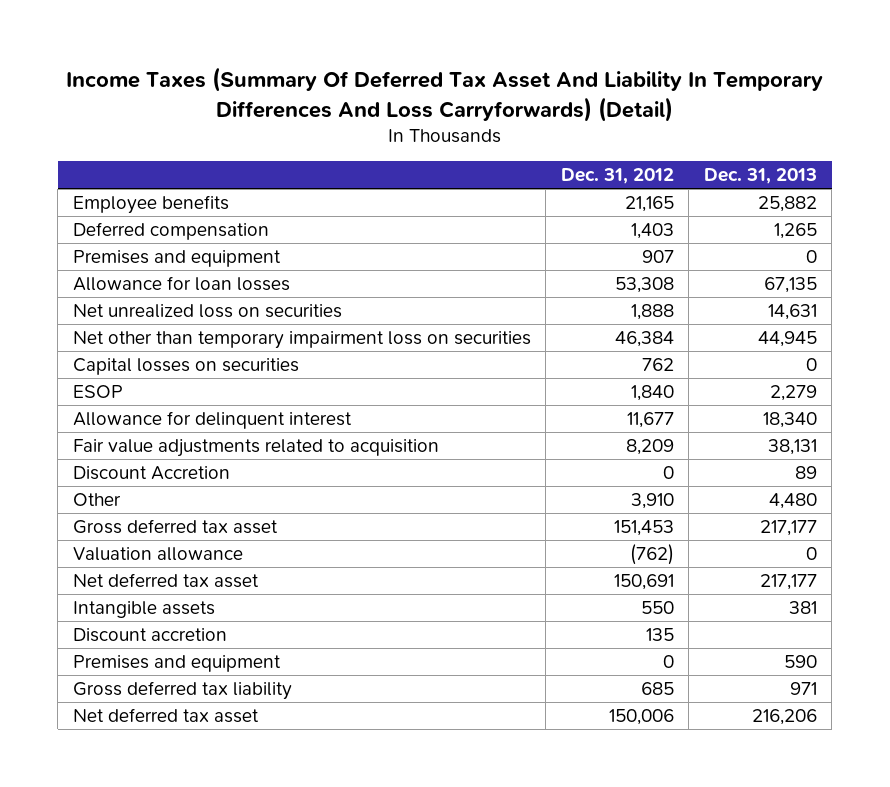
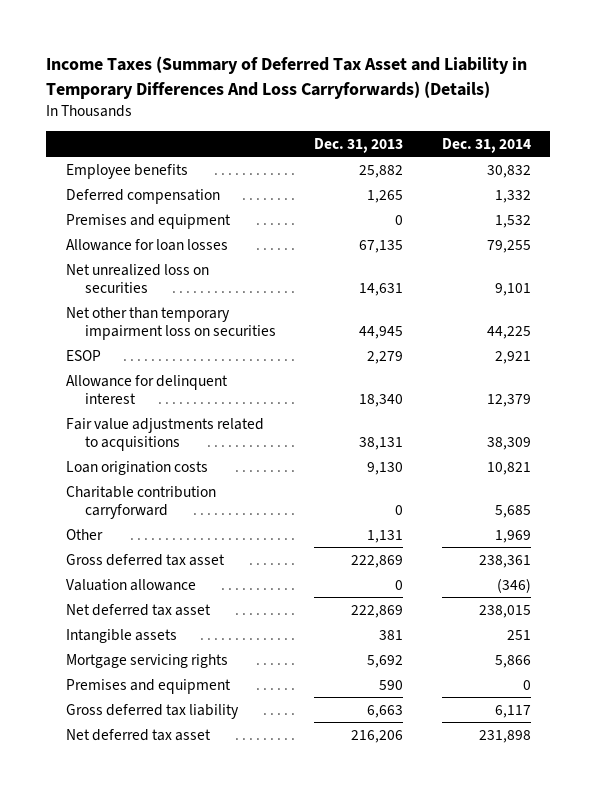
- Income Taxes (Summary Of Deferred Tax Asset And Liability In Temporary Differences And Loss Carryforwards) (Detail)
+ Income Taxes (Summary of Deferred Tax Asset and Liability in Temporary Differences And Loss Carryforwards) (Details)
- | Dec. 31, 2012 | Dec. 31, 2013
+ | Dec. 31, 2013 | Dec. 31, 2014
- Capital losses on securities | 762 | 0
- Fair value adjustments related to acquisition | 8,209 | 38,131
- Discount Accretion | 0 | 89
- Other | 3,910 | 4,480
- Gross deferred tax asset | 151,453 | 217,177
+ Fair value adjustments related to acquisitions | 38,131 | 38,309
+ Loan origination costs | 9,130 | 10,821
+ Charitable contribution carryforward | 0 | 5,685
+ Other | 1,131 | 1,969
+ Gross deferred tax asset | 222,869 | 238,361
- Net deferred tax asset | 150,691 | 217,177
+ Net deferred tax asset | 222,869 | 238,015
- Discount accretion | 135 |
+ Mortgage servicing rights | 5,692 | 5,866
- Gross deferred tax liability | 685 | 971
+ Gross deferred tax liability | 6,663 | 6,117

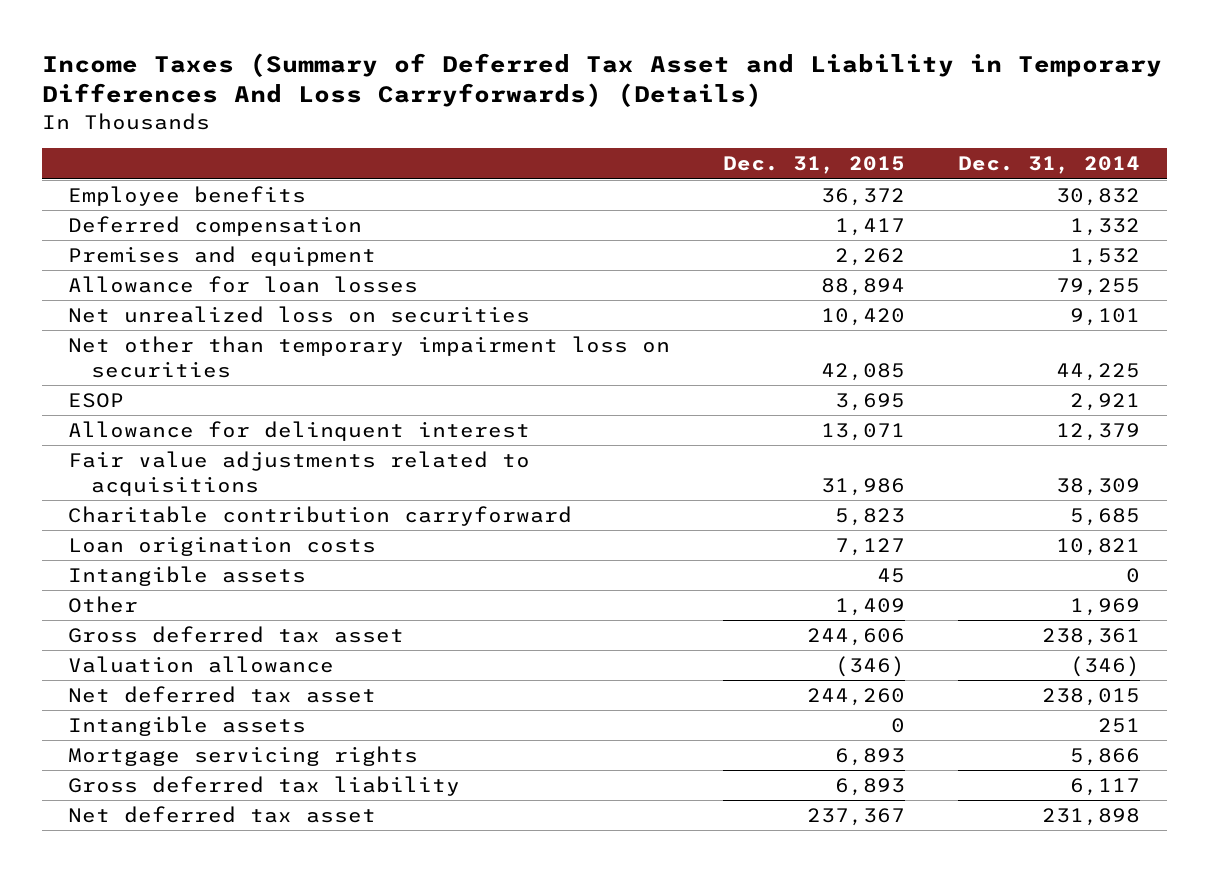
- | Dec. 31, 2013 | Dec. 31, 2014
+ | Dec. 31, 2015 | Dec. 31, 2014
moved down: Loan origination costs | 7,127 | 10,821
+ Intangible assets | 45 | 0
- Premises and equipment | 590 | 0

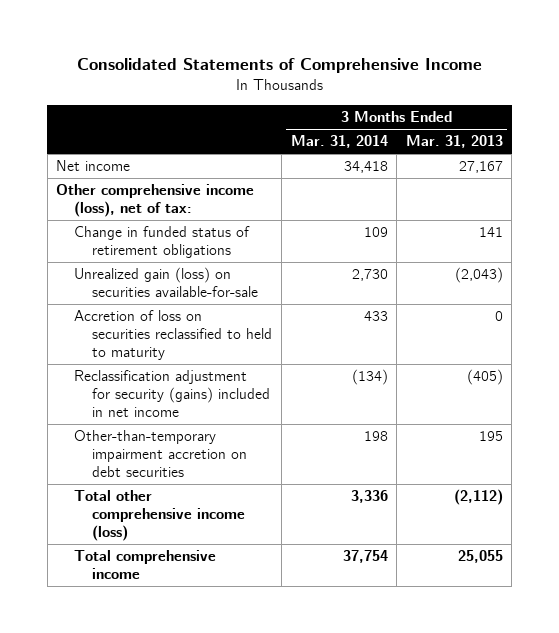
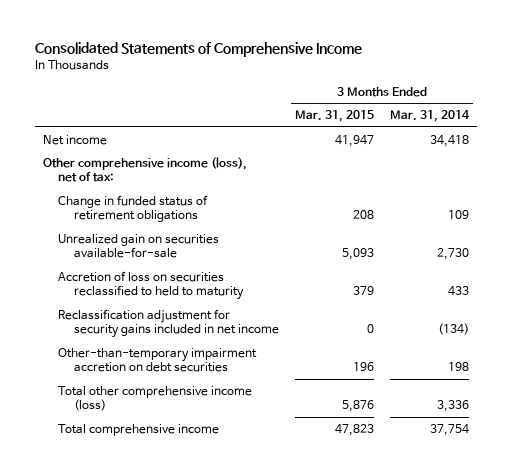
- | 3 Months Ended Mar. 31, 2014 | 3 Months Ended Mar. 31, 2013
+ | 3 Months Ended Mar. 31, 2015 | 3 Months Ended Mar. 31, 2014
- Unrealized gain (loss) on securities available-for-sale | 2,730 | (2,043)
+ Unrealized gain on securities available-for-sale | 5,093 | 2,730
- Reclassification adjustment for security (gains) included in net income | (134) | (405)
+ Reclassification adjustment for security gains included in net income | 0 | (134)

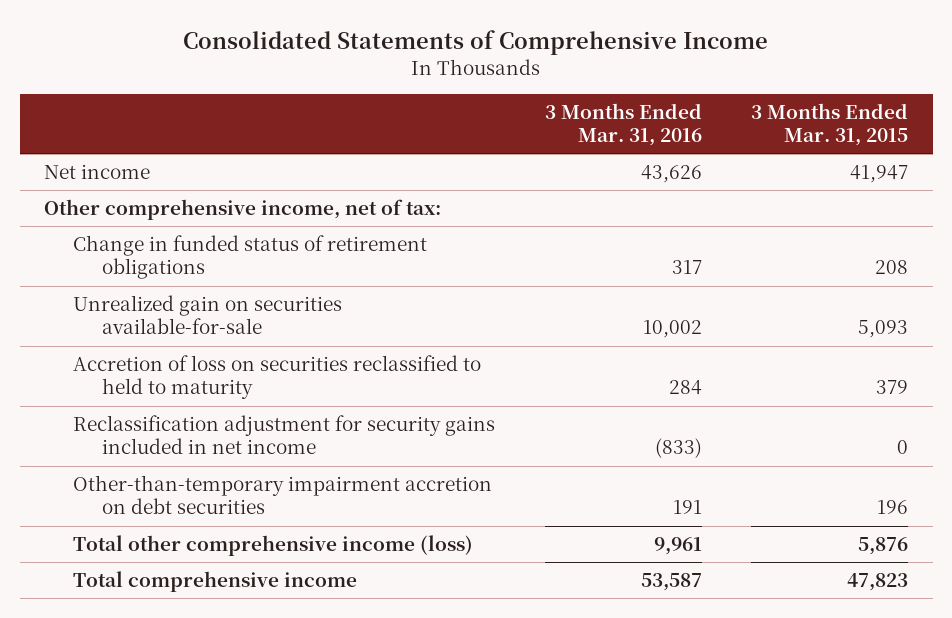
- | 3 Months Ended Mar. 31, 2015 | 3 Months Ended Mar. 31, 2014
+ | 3 Months Ended Mar. 31, 2016 | 3 Months Ended Mar. 31, 2015
- Other comprehensive income (loss), net of tax:
+ Other comprehensive income, net of tax:

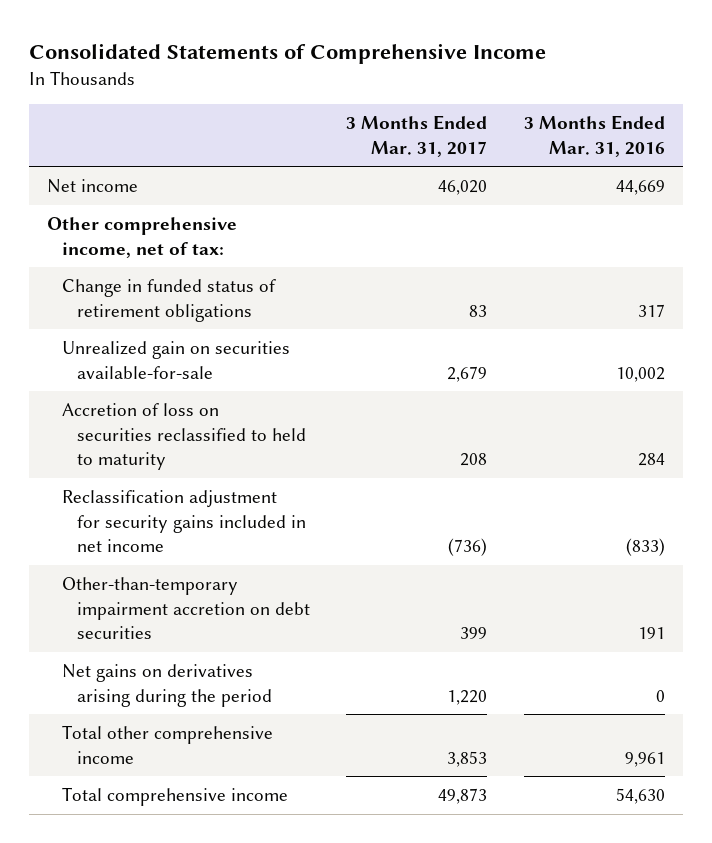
- | 3 Months Ended Mar. 31, 2016 | 3 Months Ended Mar. 31, 2015
+ | 3 Months Ended Mar. 31, 2017 | 3 Months Ended Mar. 31, 2016
- Net income | 43,626 | 41,947
+ Net income | 46,020 | 44,669
- Total other comprehensive income (loss) | 9,961 | 5,876
- Total comprehensive income | 53,587 | 47,823
+ Net gains on derivatives arising during the period | 1,220 | 0
+ Total other comprehensive income | 3,853 | 9,961
+ Total comprehensive income | 49,873 | 54,630

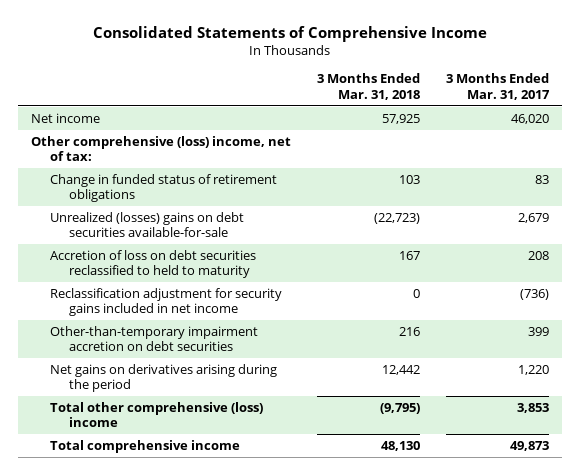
- | 3 Months Ended Mar. 31, 2017 | 3 Months Ended Mar. 31, 2016
+ | 3 Months Ended Mar. 31, 2018 | 3 Months Ended Mar. 31, 2017
- Other comprehensive income, net of tax:
+ Other comprehensive (loss) income, net of tax:
- Unrealized gain on securities available-for-sale | 2,679 | 10,002
- Accretion of loss on securities reclassified to held to maturity | 208 | 284
+ Unrealized (losses) gains on debt securities available-for-sale | (22,723) | 2,679
+ Accretion of loss on debt securities reclassified to held to maturity | 167 | 208
- Total other comprehensive income | 3,853 | 9,961
+ Total other comprehensive (loss) income | (9,795) | 3,853

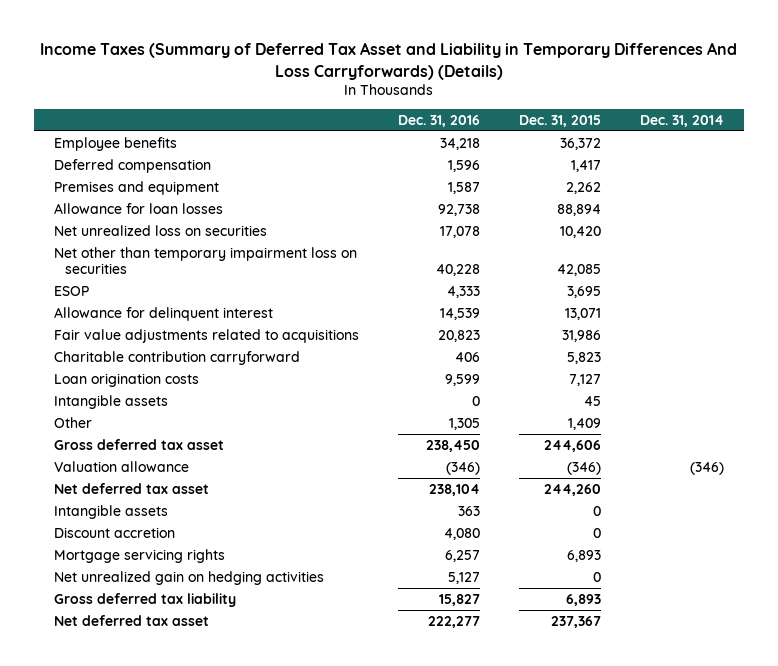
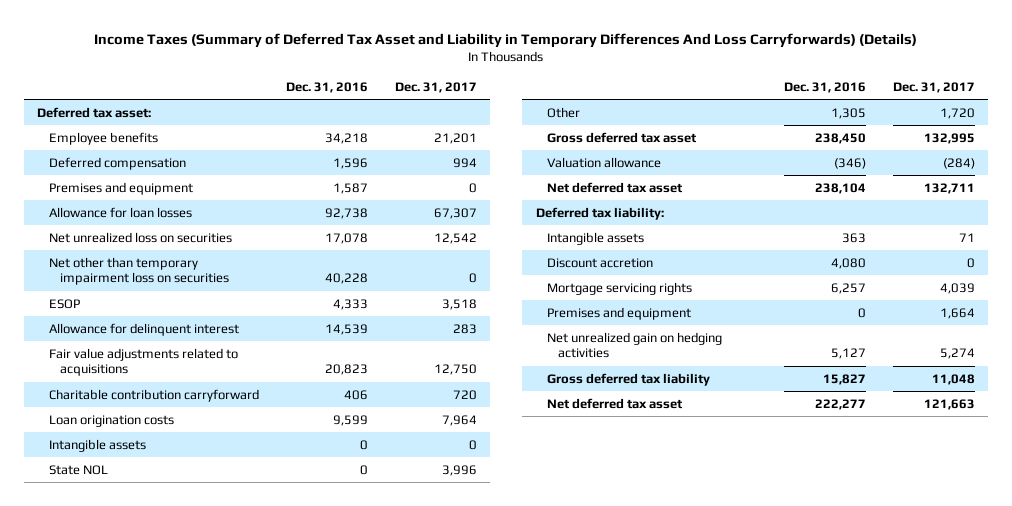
- | Dec. 31, 2016 | Dec. 31, 2015 | Dec. 31, 2014
+ | Dec. 31, 2016 | Dec. 31, 2017
+ Deferred tax asset:
+ State NOL | 0 | 3,996
+ Deferred tax liability:
+ Premises and equipment | 0 | 1,664

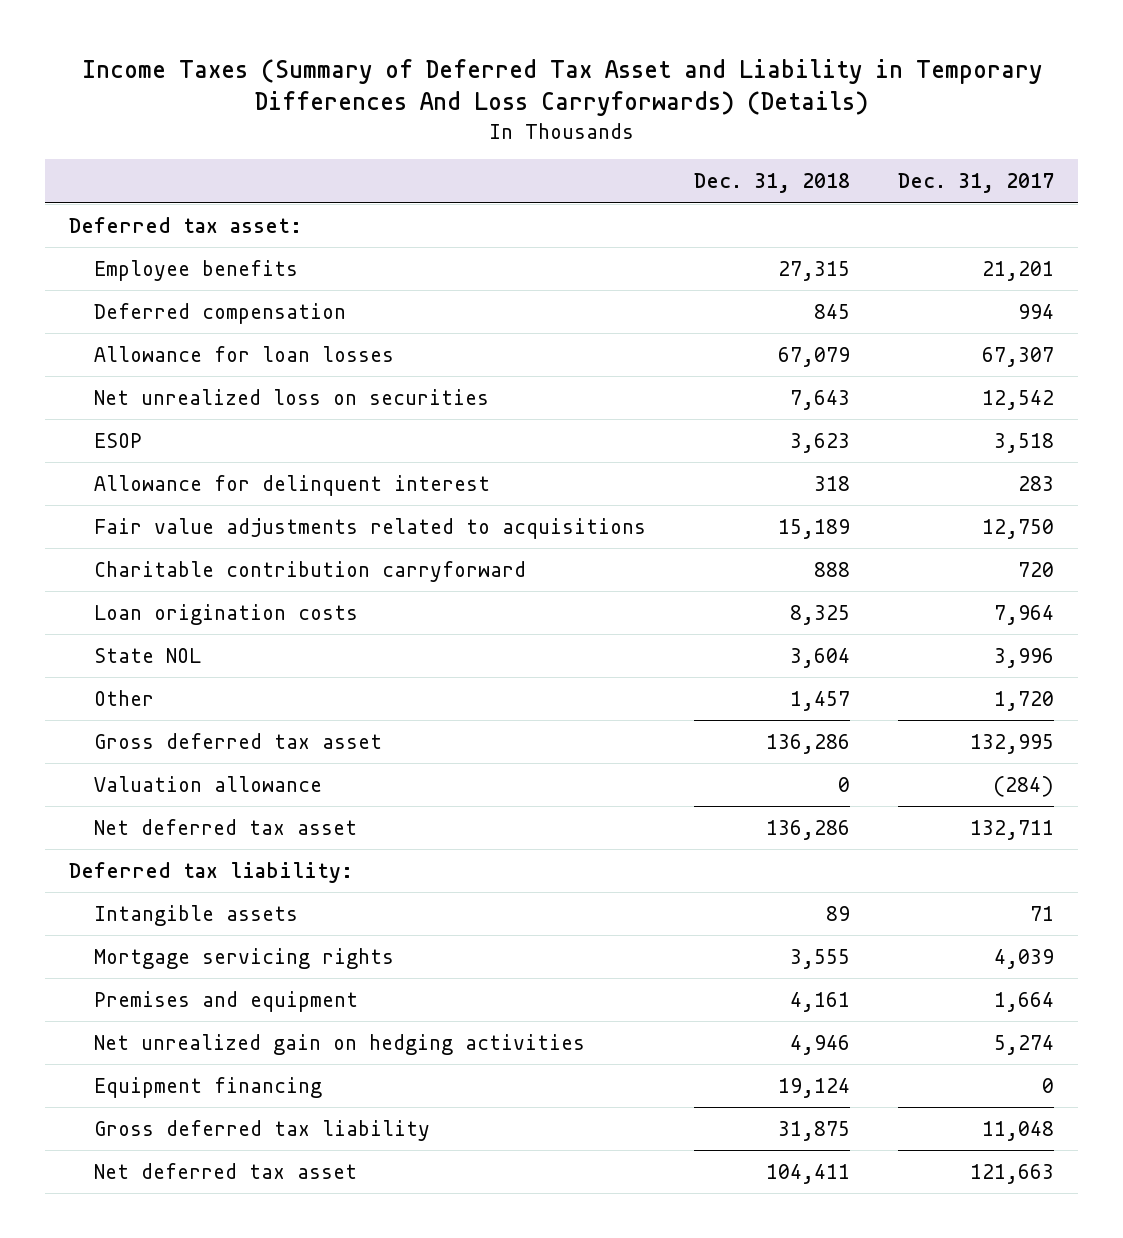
- | Dec. 31, 2016 | Dec. 31, 2017
+ | Dec. 31, 2018 | Dec. 31, 2017
- Premises and equipment | 1,587 | 0
- Net other than temporary impairment loss on securities | 40,228 | 0
- Intangible assets | 0 | 0
- Discount accretion | 4,080 | 0
+ Equipment financing | 19,124 | 0

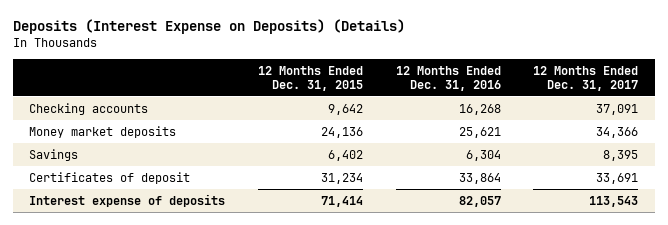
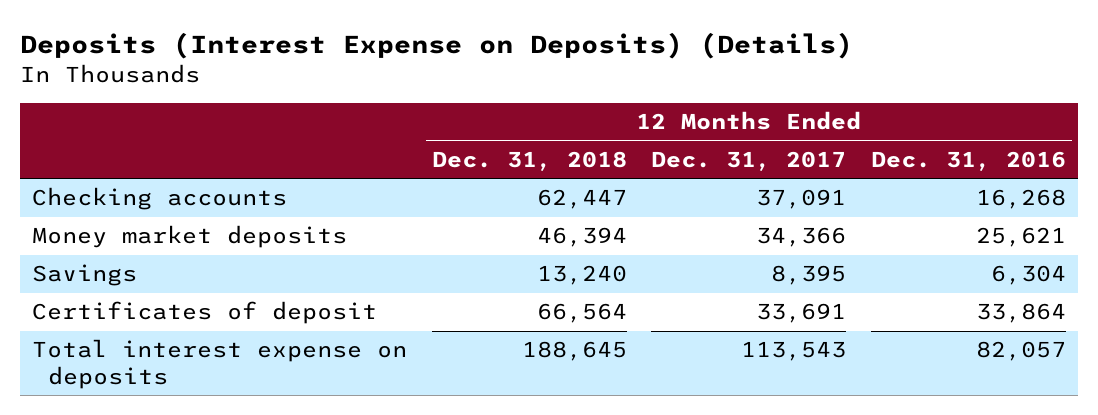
- | 12 Months Ended Dec. 31, 2015 | 12 Months Ended Dec. 31, 2016 | 12 Months Ended Dec. 31, 2017
+ | 12 Months Ended Dec. 31, 2018 | 12 Months Ended Dec. 31, 2017 | 12 Months Ended Dec. 31, 2016
- Interest expense of deposits | 71,414 | 82,057 | 113,543
+ Total interest expense on deposits | 188,645 | 113,543 | 82,057

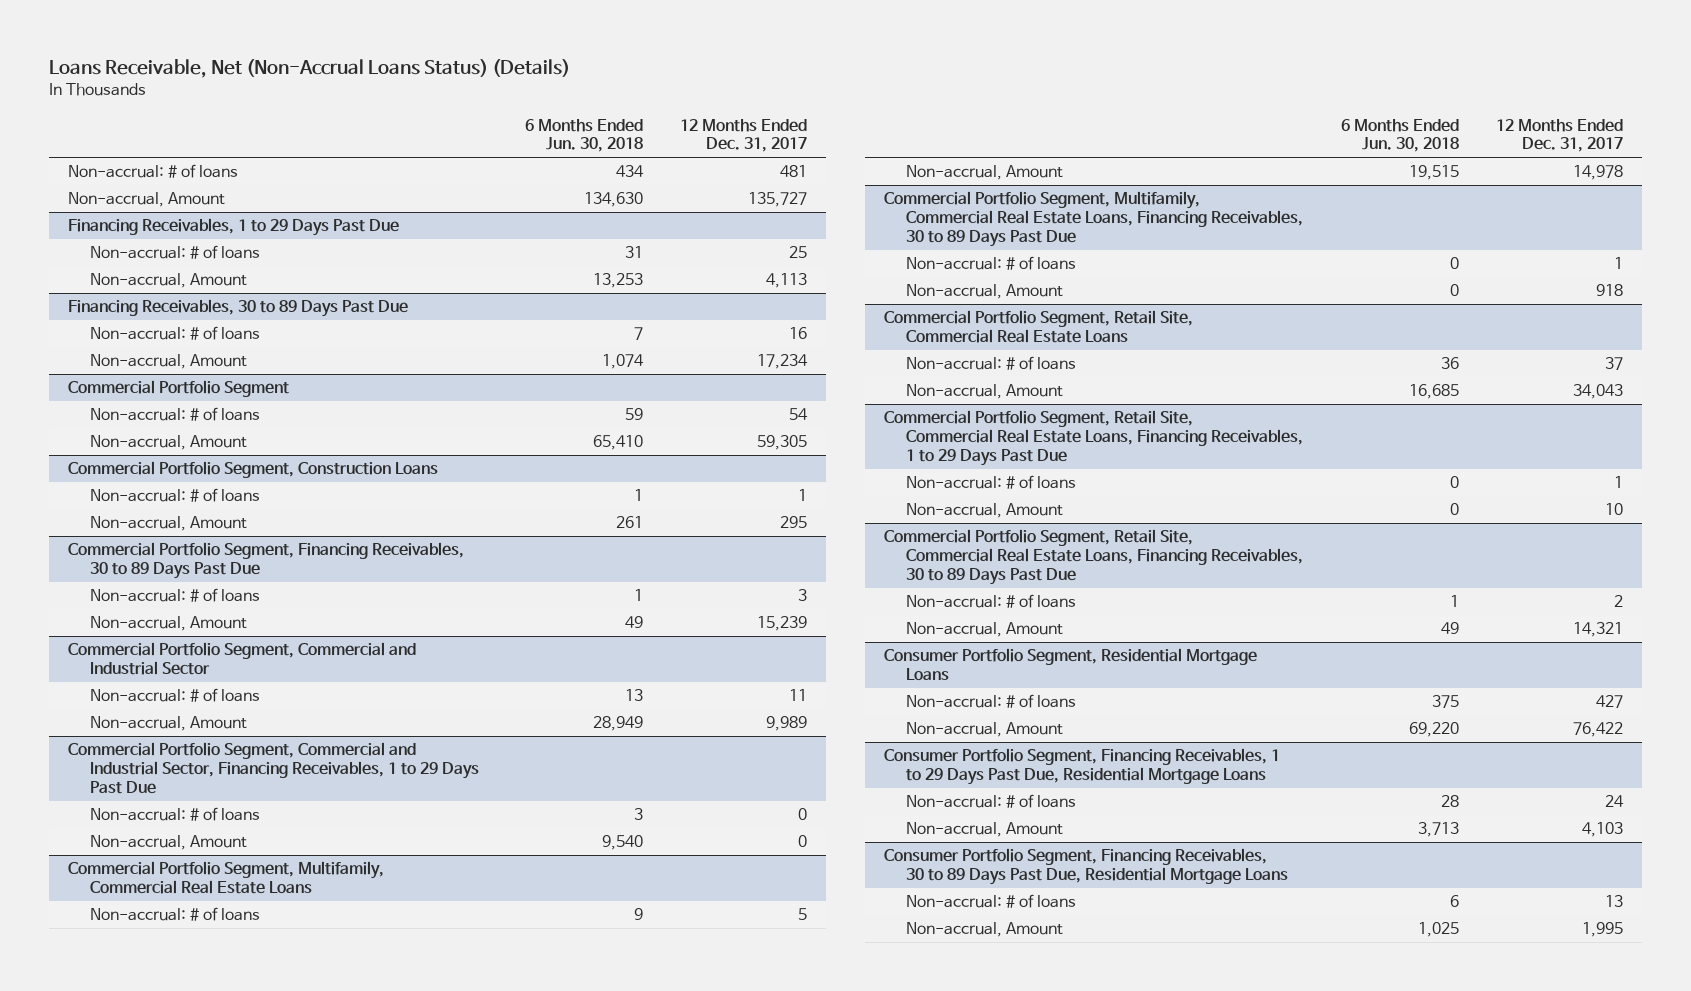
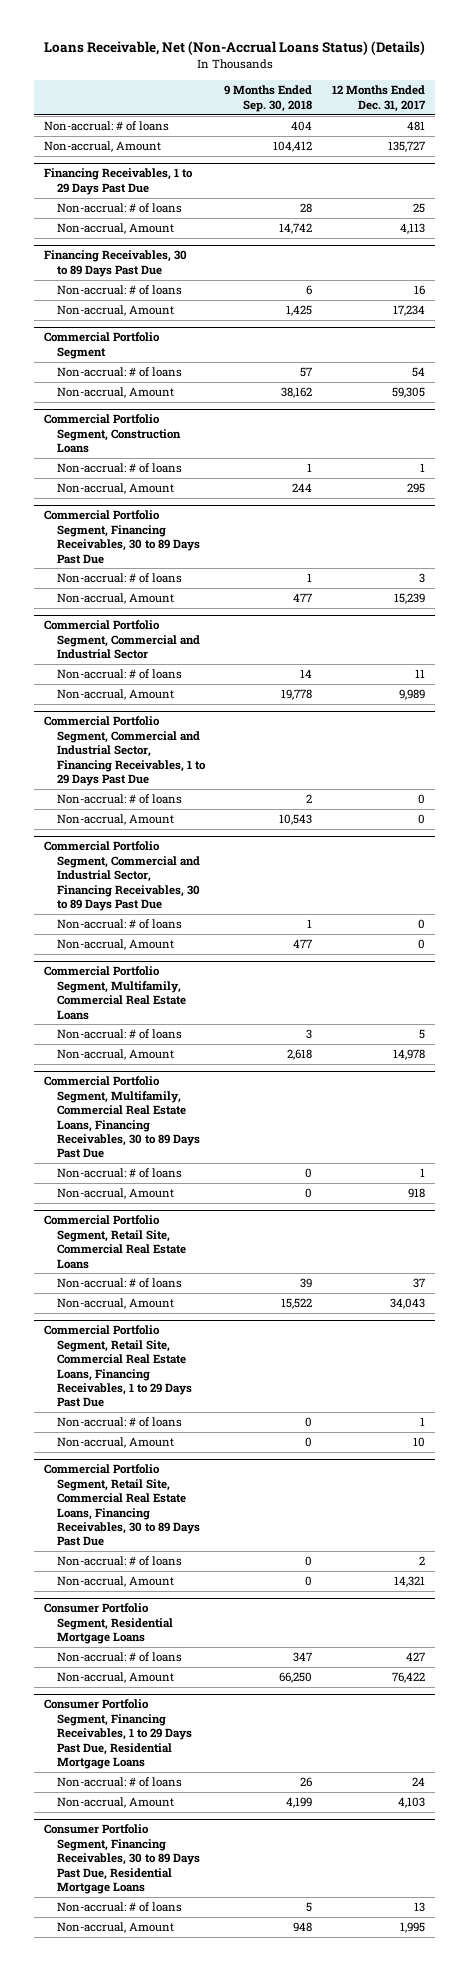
- | 6 Months Ended Jun. 30, 2018 | 12 Months Ended Dec. 31, 2017
+ | 9 Months Ended Sep. 30, 2018 | 12 Months Ended Dec. 31, 2017
+ Commercial Portfolio Segment, Commercial and Industrial Sector, Financing Receivables, 30 to 89 Days Past Due
+ Non-accrual: # of loans | 1 | 0
+ Non-accrual, Amount | 477 | 0

